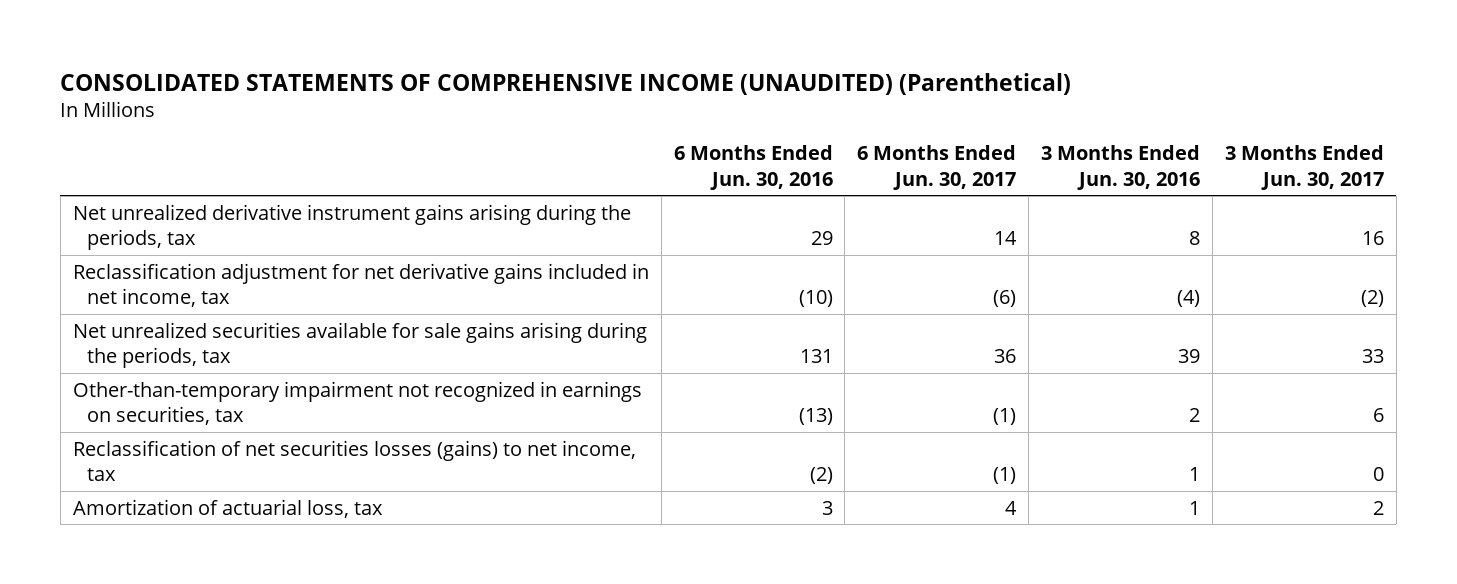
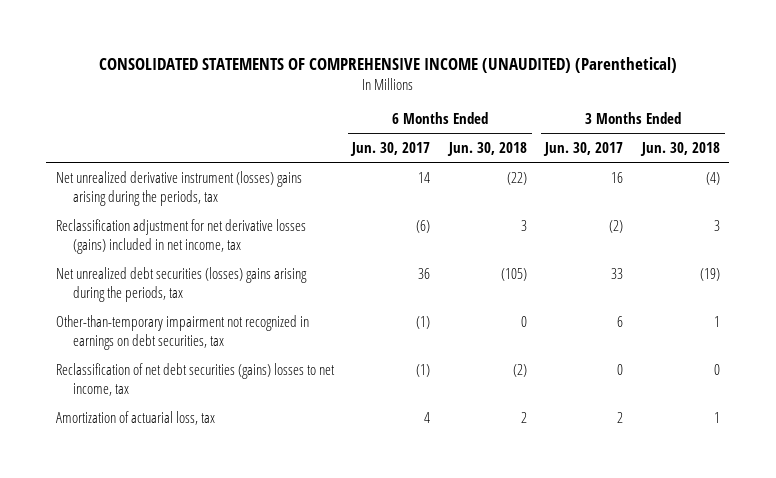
- | 6 Months Ended Jun. 30, 2016 | 6 Months Ended Jun. 30, 2017 | 3 Months Ended Jun. 30, 2016 | 3 Months Ended Jun. 30, 2017
+ | 6 Months Ended Jun. 30, 2017 | 6 Months Ended Jun. 30, 2018 | 3 Months Ended Jun. 30, 2017 | 3 Months Ended Jun. 30, 2018
- Net unrealized derivative instrument gains arising during the periods, tax | 29 | 14 | 8 | 16
- Reclassification adjustment for net derivative gains included in net income, tax | (10) | (6) | (4) | (2)
- Net unrealized securities available for sale gains arising during the periods, tax | 131 | 36 | 39 | 33
- Other-than-temporary impairment not recognized in earnings on securities, tax | (13) | (1) | 2 | 6
- Reclassification of net securities losses (gains) to net income, tax | (2) | (1) | 1 | 0
+ Net unrealized derivative instrument (losses) gains arising during the periods, tax | 14 | (22) | 16 | (4)
+ Reclassification adjustment for net derivative losses (gains) included in net income, tax | (6) | 3 | (2) | 3
+ Net unrealized debt securities (losses) gains arising during the periods, tax | 36 | (105) | 33 | (19)
+ Other-than-temporary impairment not recognized in earnings on debt securities, tax | (1) | 0 | 6 | 1
+ Reclassification of net debt securities (gains) losses to net income, tax | (1) | (2) | 0 | 0

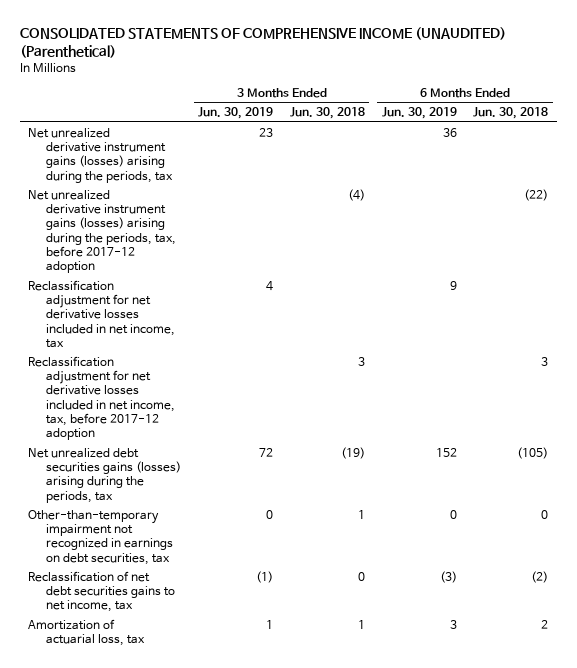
- | 6 Months Ended Jun. 30, 2017 | 6 Months Ended Jun. 30, 2018 | 3 Months Ended Jun. 30, 2017 | 3 Months Ended Jun. 30, 2018
+ | 3 Months Ended Jun. 30, 2019 | 3 Months Ended Jun. 30, 2018 | 6 Months Ended Jun. 30, 2019 | 6 Months Ended Jun. 30, 2018
- Net unrealized derivative instrument (losses) gains arising during the periods, tax | 14 | (22) | 16 | (4)
- Reclassification adjustment for net derivative losses (gains) included in net income, tax | (6) | 3 | (2) | 3
- Net unrealized debt securities (losses) gains arising during the periods, tax | 36 | (105) | 33 | (19)
+ Net unrealized derivative instrument gains (losses) arising during the periods, tax | 23 | | 36 |
+ Net unrealized derivative instrument gains (losses) arising during the periods, tax, before 2017-12 adoption | | (4) | | (22)
+ Reclassification adjustment for net derivative losses included in net income, tax | 4 | | 9 |
+ Reclassification adjustment for net derivative losses included in net income, tax, before 2017-12 adoption | | 3 | | 3
+ Net unrealized debt securities gains (losses) arising during the periods, tax | 72 | (19) | 152 | (105)
- Reclassification of net debt securities (gains) losses to net income, tax | (1) | (2) | 0 | 0
+ Reclassification of net debt securities gains to net income, tax | (1) | 0 | (3) | (2)

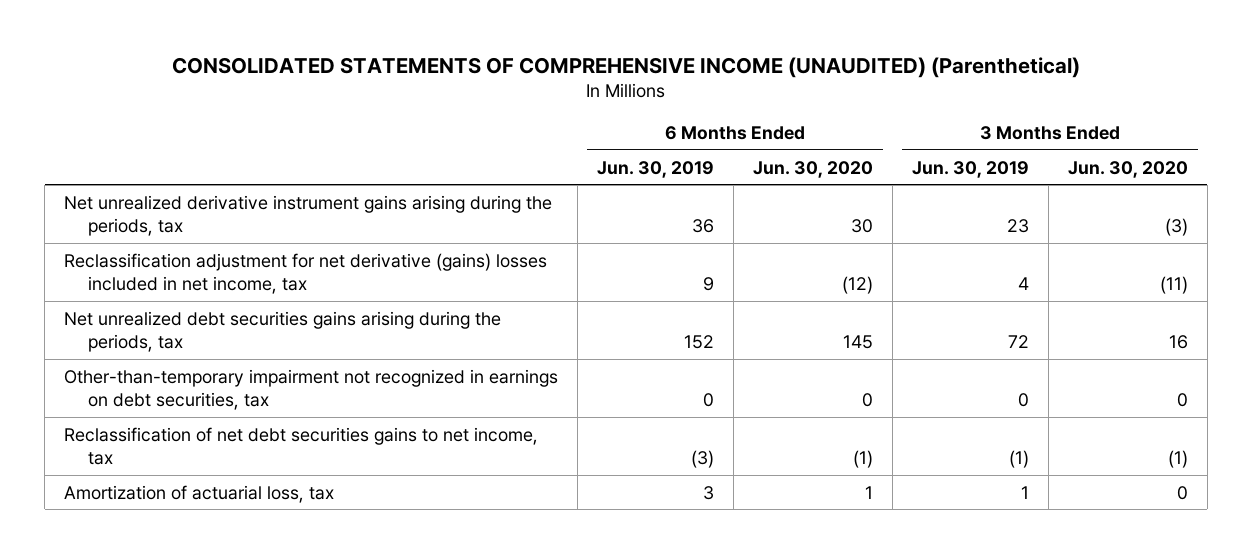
- | 3 Months Ended Jun. 30, 2019 | 3 Months Ended Jun. 30, 2018 | 6 Months Ended Jun. 30, 2019 | 6 Months Ended Jun. 30, 2018
+ | 6 Months Ended Jun. 30, 2019 | 6 Months Ended Jun. 30, 2020 | 3 Months Ended Jun. 30, 2019 | 3 Months Ended Jun. 30, 2020
- Net unrealized derivative instrument gains (losses) arising during the periods, tax | 23 | | 36 |
- Net unrealized derivative instrument gains (losses) arising during the periods, tax, before 2017-12 adoption | | (4) | | (22)
- Reclassification adjustment for net derivative losses included in net income, tax | 4 | | 9 |
- Reclassification adjustment for net derivative losses included in net income, tax, before 2017-12 adoption | | 3 | | 3
- Net unrealized debt securities gains (losses) arising during the periods, tax | 72 | (19) | 152 | (105)
+ Net unrealized derivative instrument gains arising during the periods, tax | 36 | 30 | 23 | (3)
+ Reclassification adjustment for net derivative (gains) losses included in net income, tax | 9 | (12) | 4 | (11)
+ Net unrealized debt securities gains arising during the periods, tax | 152 | 145 | 72 | 16

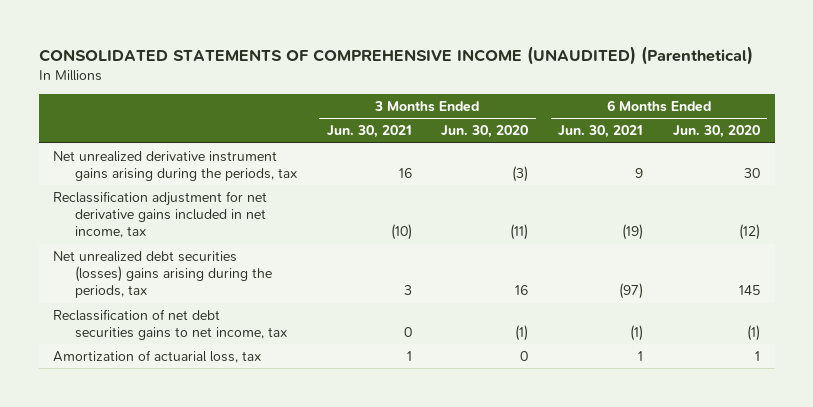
- | 6 Months Ended Jun. 30, 2019 | 6 Months Ended Jun. 30, 2020 | 3 Months Ended Jun. 30, 2019 | 3 Months Ended Jun. 30, 2020
+ | 3 Months Ended Jun. 30, 2021 | 3 Months Ended Jun. 30, 2020 | 6 Months Ended Jun. 30, 2021 | 6 Months Ended Jun. 30, 2020
- Reclassification adjustment for net derivative (gains) losses included in net income, tax | 9 | (12) | 4 | (11)
- Net unrealized debt securities gains arising during the periods, tax | 152 | 145 | 72 | 16
- Other-than-temporary impairment not recognized in earnings on debt securities, tax | 0 | 0 | 0 | 0
+ Reclassification adjustment for net derivative gains included in net income, tax | (10) | (11) | (19) | (12)
+ Net unrealized debt securities (losses) gains arising during the periods, tax | 3 | 16 | (97) | 145

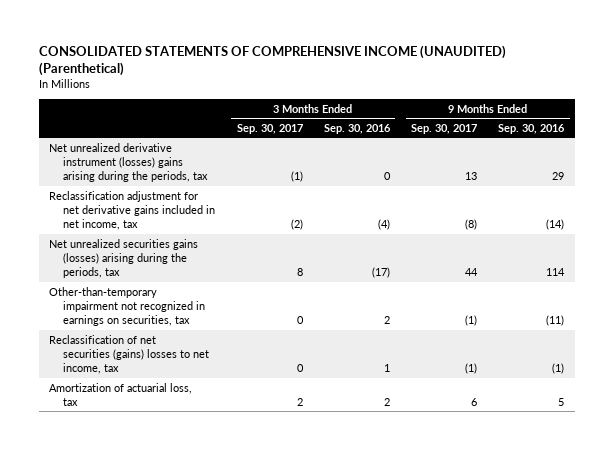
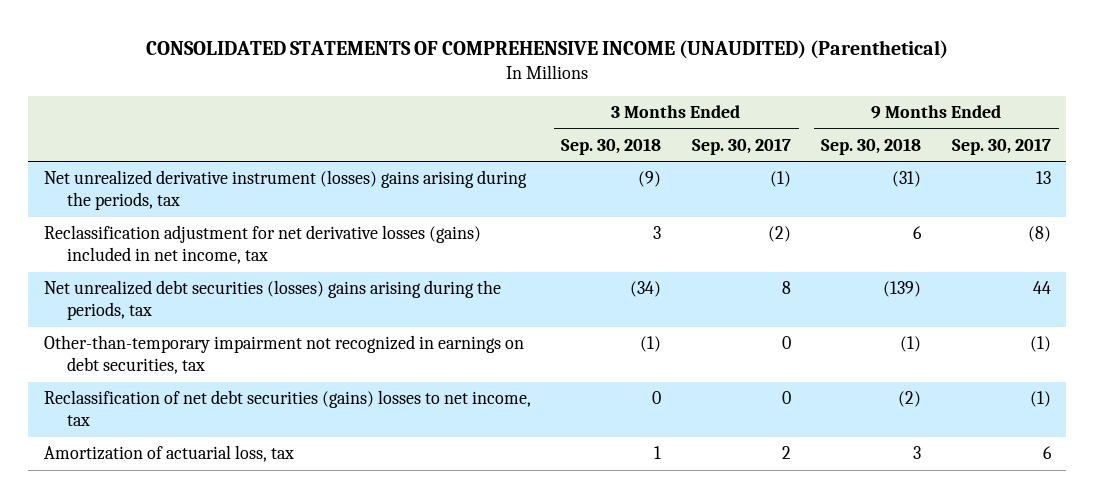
- | 3 Months Ended Sep. 30, 2017 | 3 Months Ended Sep. 30, 2016 | 9 Months Ended Sep. 30, 2017 | 9 Months Ended Sep. 30, 2016
+ | 3 Months Ended Sep. 30, 2018 | 3 Months Ended Sep. 30, 2017 | 9 Months Ended Sep. 30, 2018 | 9 Months Ended Sep. 30, 2017
- Reclassification adjustment for net derivative gains included in net income, tax | (2) | (4) | (8) | (14)
- Net unrealized securities gains (losses) arising during the periods, tax | 8 | (17) | 44 | 114
- Other-than-temporary impairment not recognized in earnings on securities, tax | 0 | 2 | (1) | (11)
- Reclassification of net securities (gains) losses to net income, tax | 0 | 1 | (1) | (1)
+ Reclassification adjustment for net derivative losses (gains) included in net income, tax | 3 | (2) | 6 | (8)
+ Net unrealized debt securities (losses) gains arising during the periods, tax | (34) | 8 | (139) | 44
+ Other-than-temporary impairment not recognized in earnings on debt securities, tax | (1) | 0 | (1) | (1)
+ Reclassification of net debt securities (gains) losses to net income, tax | 0 | 0 | (2) | (1)

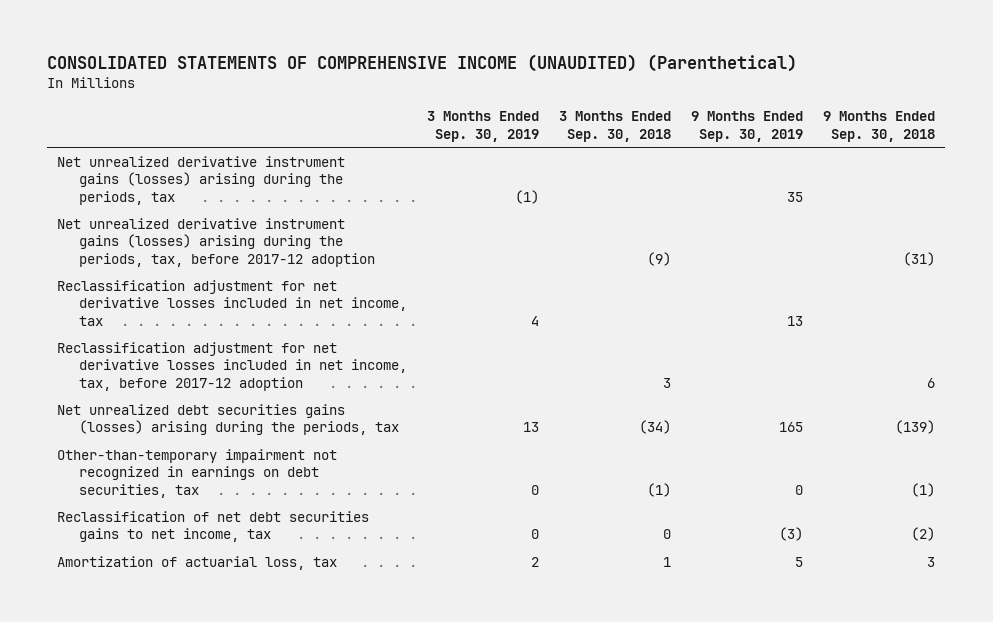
- | 3 Months Ended Sep. 30, 2018 | 3 Months Ended Sep. 30, 2017 | 9 Months Ended Sep. 30, 2018 | 9 Months Ended Sep. 30, 2017
+ | 3 Months Ended Sep. 30, 2019 | 3 Months Ended Sep. 30, 2018 | 9 Months Ended Sep. 30, 2019 | 9 Months Ended Sep. 30, 2018
- Net unrealized derivative instrument (losses) gains arising during the periods, tax | (9) | (1) | (31) | 13
- Reclassification adjustment for net derivative losses (gains) included in net income, tax | 3 | (2) | 6 | (8)
- Net unrealized debt securities (losses) gains arising during the periods, tax | (34) | 8 | (139) | 44
+ Net unrealized derivative instrument gains (losses) arising during the periods, tax | (1) | | 35 |
+ Net unrealized derivative instrument gains (losses) arising during the periods, tax, before 2017-12 adoption | | (9) | | (31)
+ Reclassification adjustment for net derivative losses included in net income, tax | 4 | | 13 |
+ Reclassification adjustment for net derivative losses included in net income, tax, before 2017-12 adoption | | 3 | | 6
+ Net unrealized debt securities gains (losses) arising during the periods, tax | 13 | (34) | 165 | (139)
- Reclassification of net debt securities (gains) losses to net income, tax | 0 | 0 | (2) | (1)
+ Reclassification of net debt securities gains to net income, tax | 0 | 0 | (3) | (2)

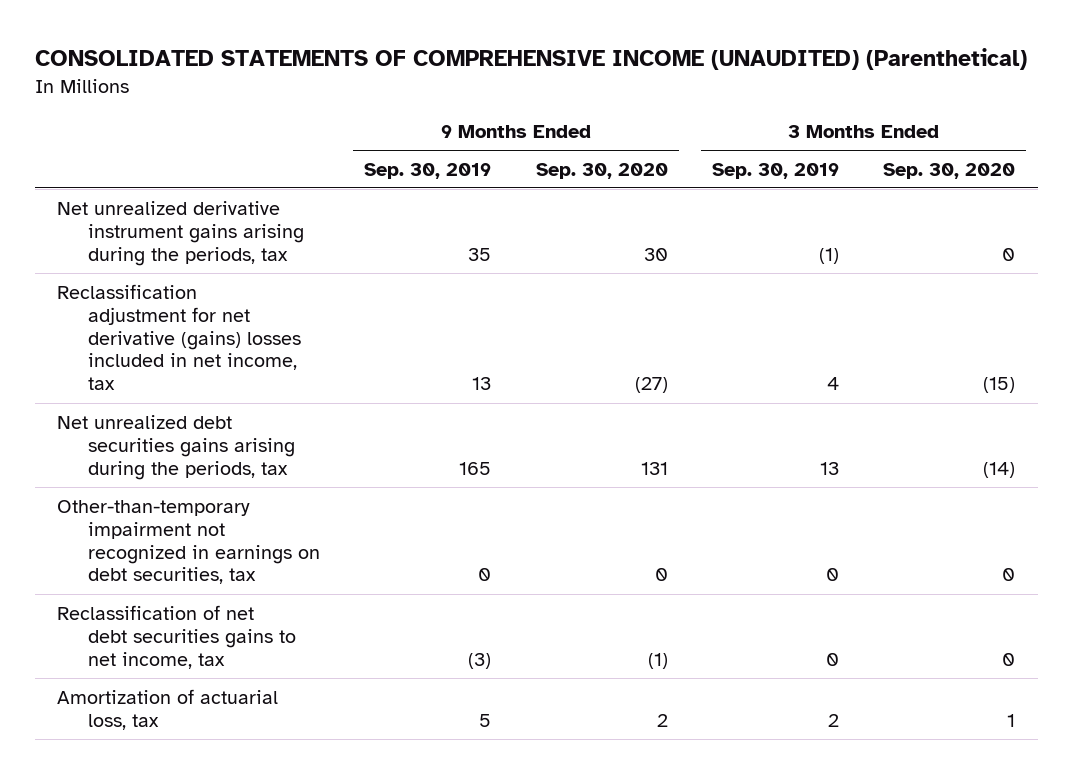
- | 3 Months Ended Sep. 30, 2019 | 3 Months Ended Sep. 30, 2018 | 9 Months Ended Sep. 30, 2019 | 9 Months Ended Sep. 30, 2018
+ | 9 Months Ended Sep. 30, 2019 | 9 Months Ended Sep. 30, 2020 | 3 Months Ended Sep. 30, 2019 | 3 Months Ended Sep. 30, 2020
- Net unrealized derivative instrument gains (losses) arising during the periods, tax | (1) | | 35 |
- Net unrealized derivative instrument gains (losses) arising during the periods, tax, before 2017-12 adoption | | (9) | | (31)
- Reclassification adjustment for net derivative losses included in net income, tax | 4 | | 13 |
- Reclassification adjustment for net derivative losses included in net income, tax, before 2017-12 adoption | | 3 | | 6
- Net unrealized debt securities gains (losses) arising during the periods, tax | 13 | (34) | 165 | (139)
+ Net unrealized derivative instrument gains arising during the periods, tax | 35 | 30 | (1) | 0
+ Reclassification adjustment for net derivative (gains) losses included in net income, tax | 13 | (27) | 4 | (15)
+ Net unrealized debt securities gains arising during the periods, tax | 165 | 131 | 13 | (14)

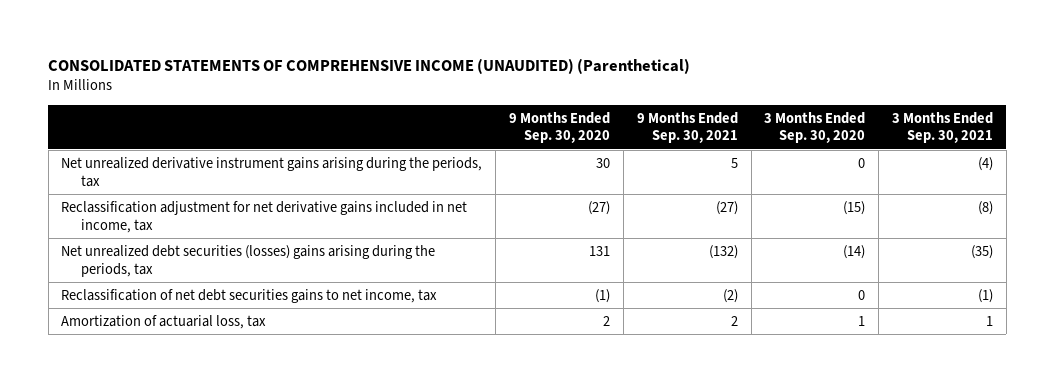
- | 9 Months Ended Sep. 30, 2019 | 9 Months Ended Sep. 30, 2020 | 3 Months Ended Sep. 30, 2019 | 3 Months Ended Sep. 30, 2020
+ | 9 Months Ended Sep. 30, 2020 | 9 Months Ended Sep. 30, 2021 | 3 Months Ended Sep. 30, 2020 | 3 Months Ended Sep. 30, 2021
- Reclassification adjustment for net derivative (gains) losses included in net income, tax | 13 | (27) | 4 | (15)
- Net unrealized debt securities gains arising during the periods, tax | 165 | 131 | 13 | (14)
- Other-than-temporary impairment not recognized in earnings on debt securities, tax | 0 | 0 | 0 | 0
+ Reclassification adjustment for net derivative gains included in net income, tax | (27) | (27) | (15) | (8)
+ Net unrealized debt securities (losses) gains arising during the periods, tax | 131 | (132) | (14) | (35)

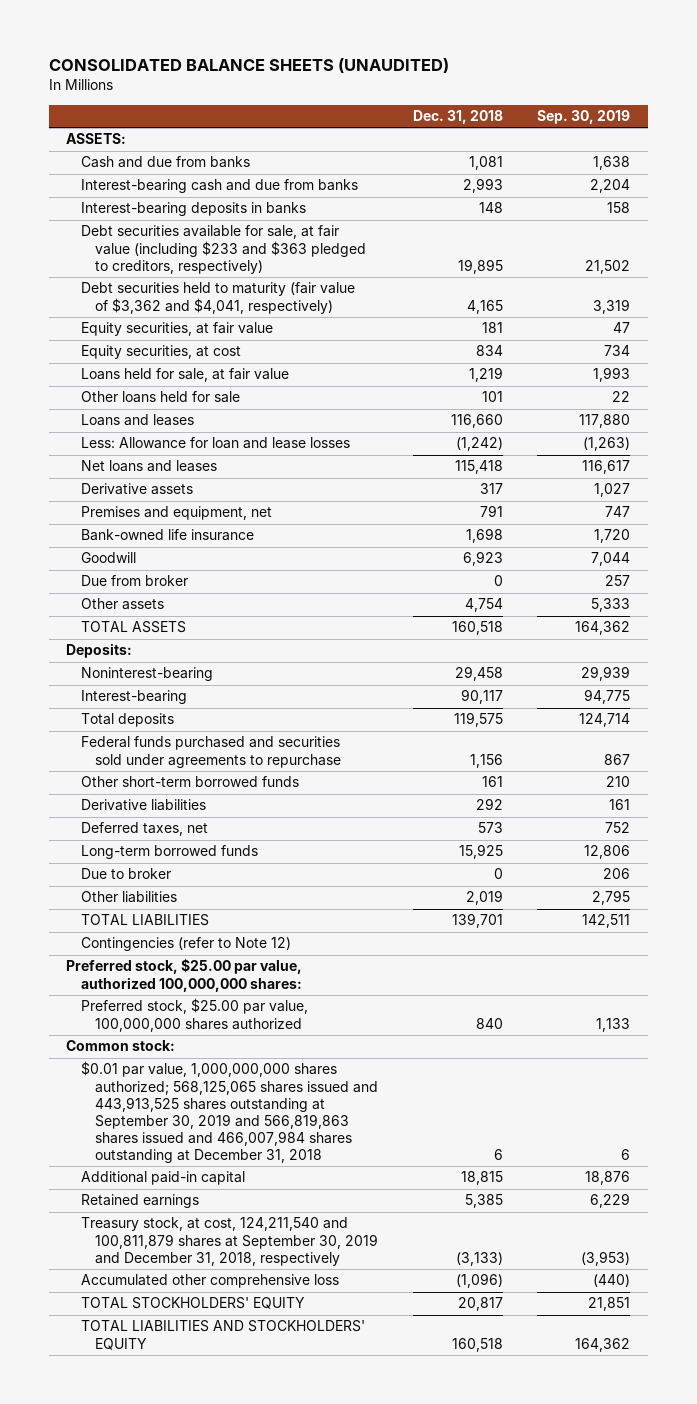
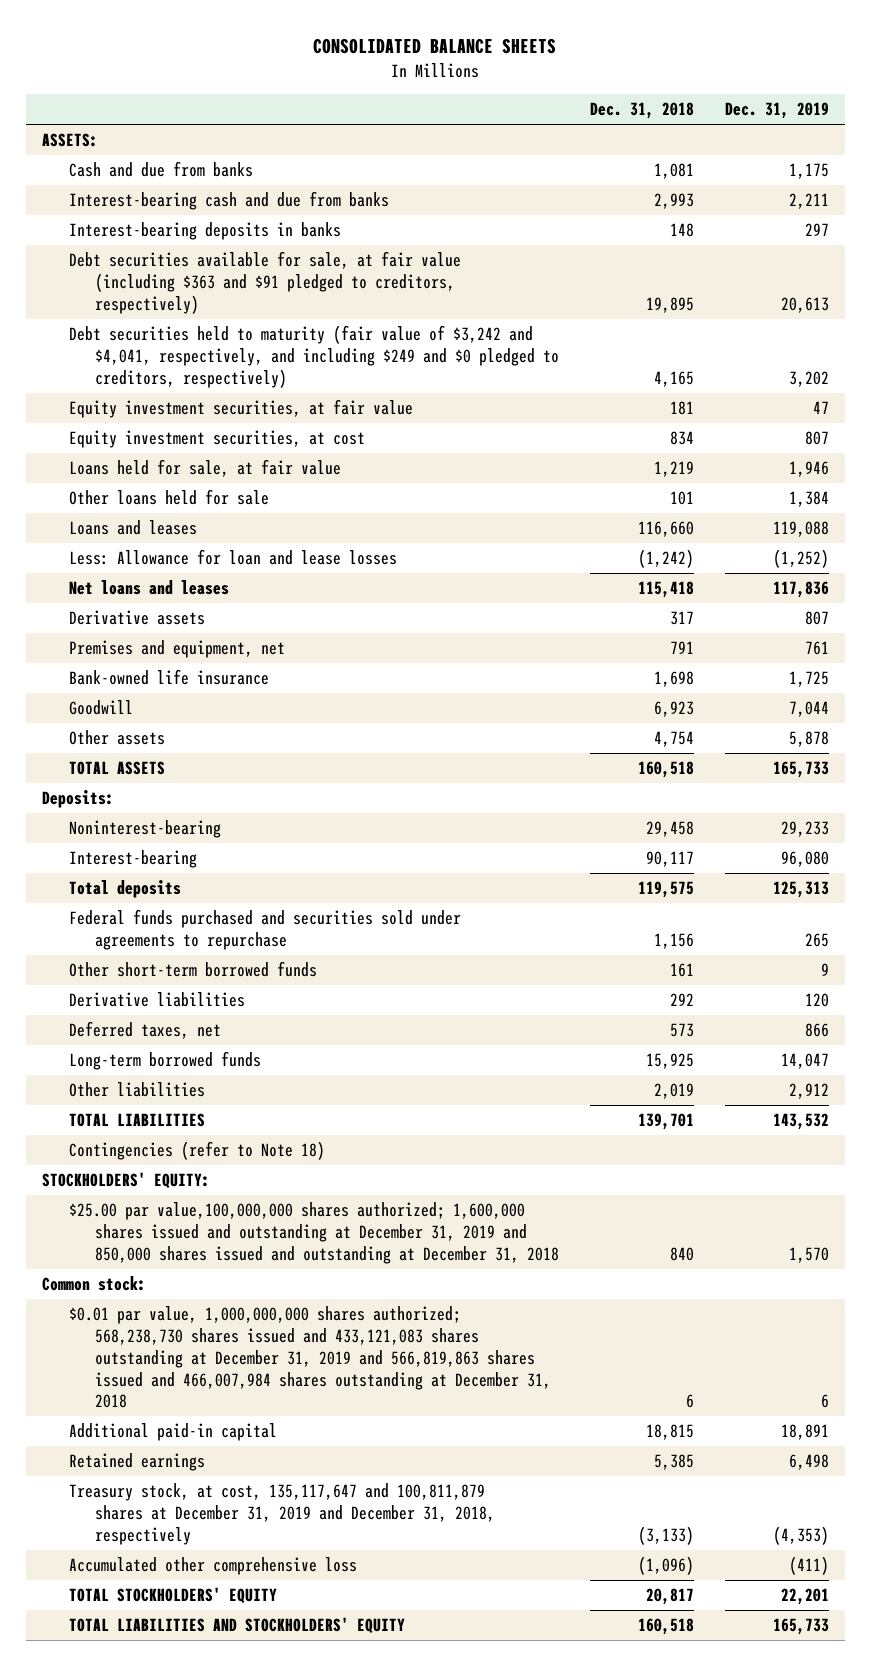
- CONSOLIDATED BALANCE SHEETS (UNAUDITED)
+ CONSOLIDATED BALANCE SHEETS
- | Dec. 31, 2018 | Sep. 30, 2019
+ | Dec. 31, 2018 | Dec. 31, 2019
- Debt securities available for sale, at fair value (including $233 and $363 pledged to creditors, respectively) | 19,895 | 21,502
- Debt securities held to maturity (fair value of $3,362 and $4,041, respectively) | 4,165 | 3,319
- Equity securities, at fair value | 181 | 47
- Equity securities, at cost | 834 | 734
+ Debt securities available for sale, at fair value (including $363 and $91 pledged to creditors, respectively) | 19,895 | 20,613
+ Debt securities held to maturity (fair value of $3,242 and $4,041, respectively, and including $249 and $0 pledged to creditors, respectively) | 4,165 | 3,202
+ Equity investment securities, at fair value | 181 | 47
+ Equity investment securities, at cost | 834 | 807
- Due from broker | 0 | 257
- Due to broker | 0 | 206
- Contingencies (refer to Note 12)
- Preferred stock, $25.00 par value, authorized 100,000,000 shares:
- Preferred stock, $25.00 par value, 100,000,000 shares authorized | 840 | 1,133
+ Contingencies (refer to Note 18)
+ STOCKHOLDERS' EQUITY:
+ $25.00 par value,100,000,000 shares authorized; 1,600,000 shares issued and outstanding at December 31, 2019 and 850,000 shares issued and outstanding at December 31, 2018 | 840 | 1,570
- $0.01 par value, 1,000,000,000 shares authorized; 568,125,065 shares issued and 443,913,525 shares outstanding at September 30, 2019 and 566,819,863 shares issued and 466,007,984 shares outstanding at December 31, 2018 | 6 | 6
+ $0.01 par value, 1,000,000,000 shares authorized; 568,238,730 shares issued and 433,121,083 shares outstanding at December 31, 2019 and 566,819,863 shares issued and 466,007,984 shares outstanding at December 31, 2018 | 6 | 6
- Treasury stock, at cost, 124,211,540 and 100,811,879 shares at September 30, 2019 and December 31, 2018, respectively | (3,133) | (3,953)
+ Treasury stock, at cost, 135,117,647 and 100,811,879 shares at December 31, 2019 and December 31, 2018, respectively | (3,133) | (4,353)

